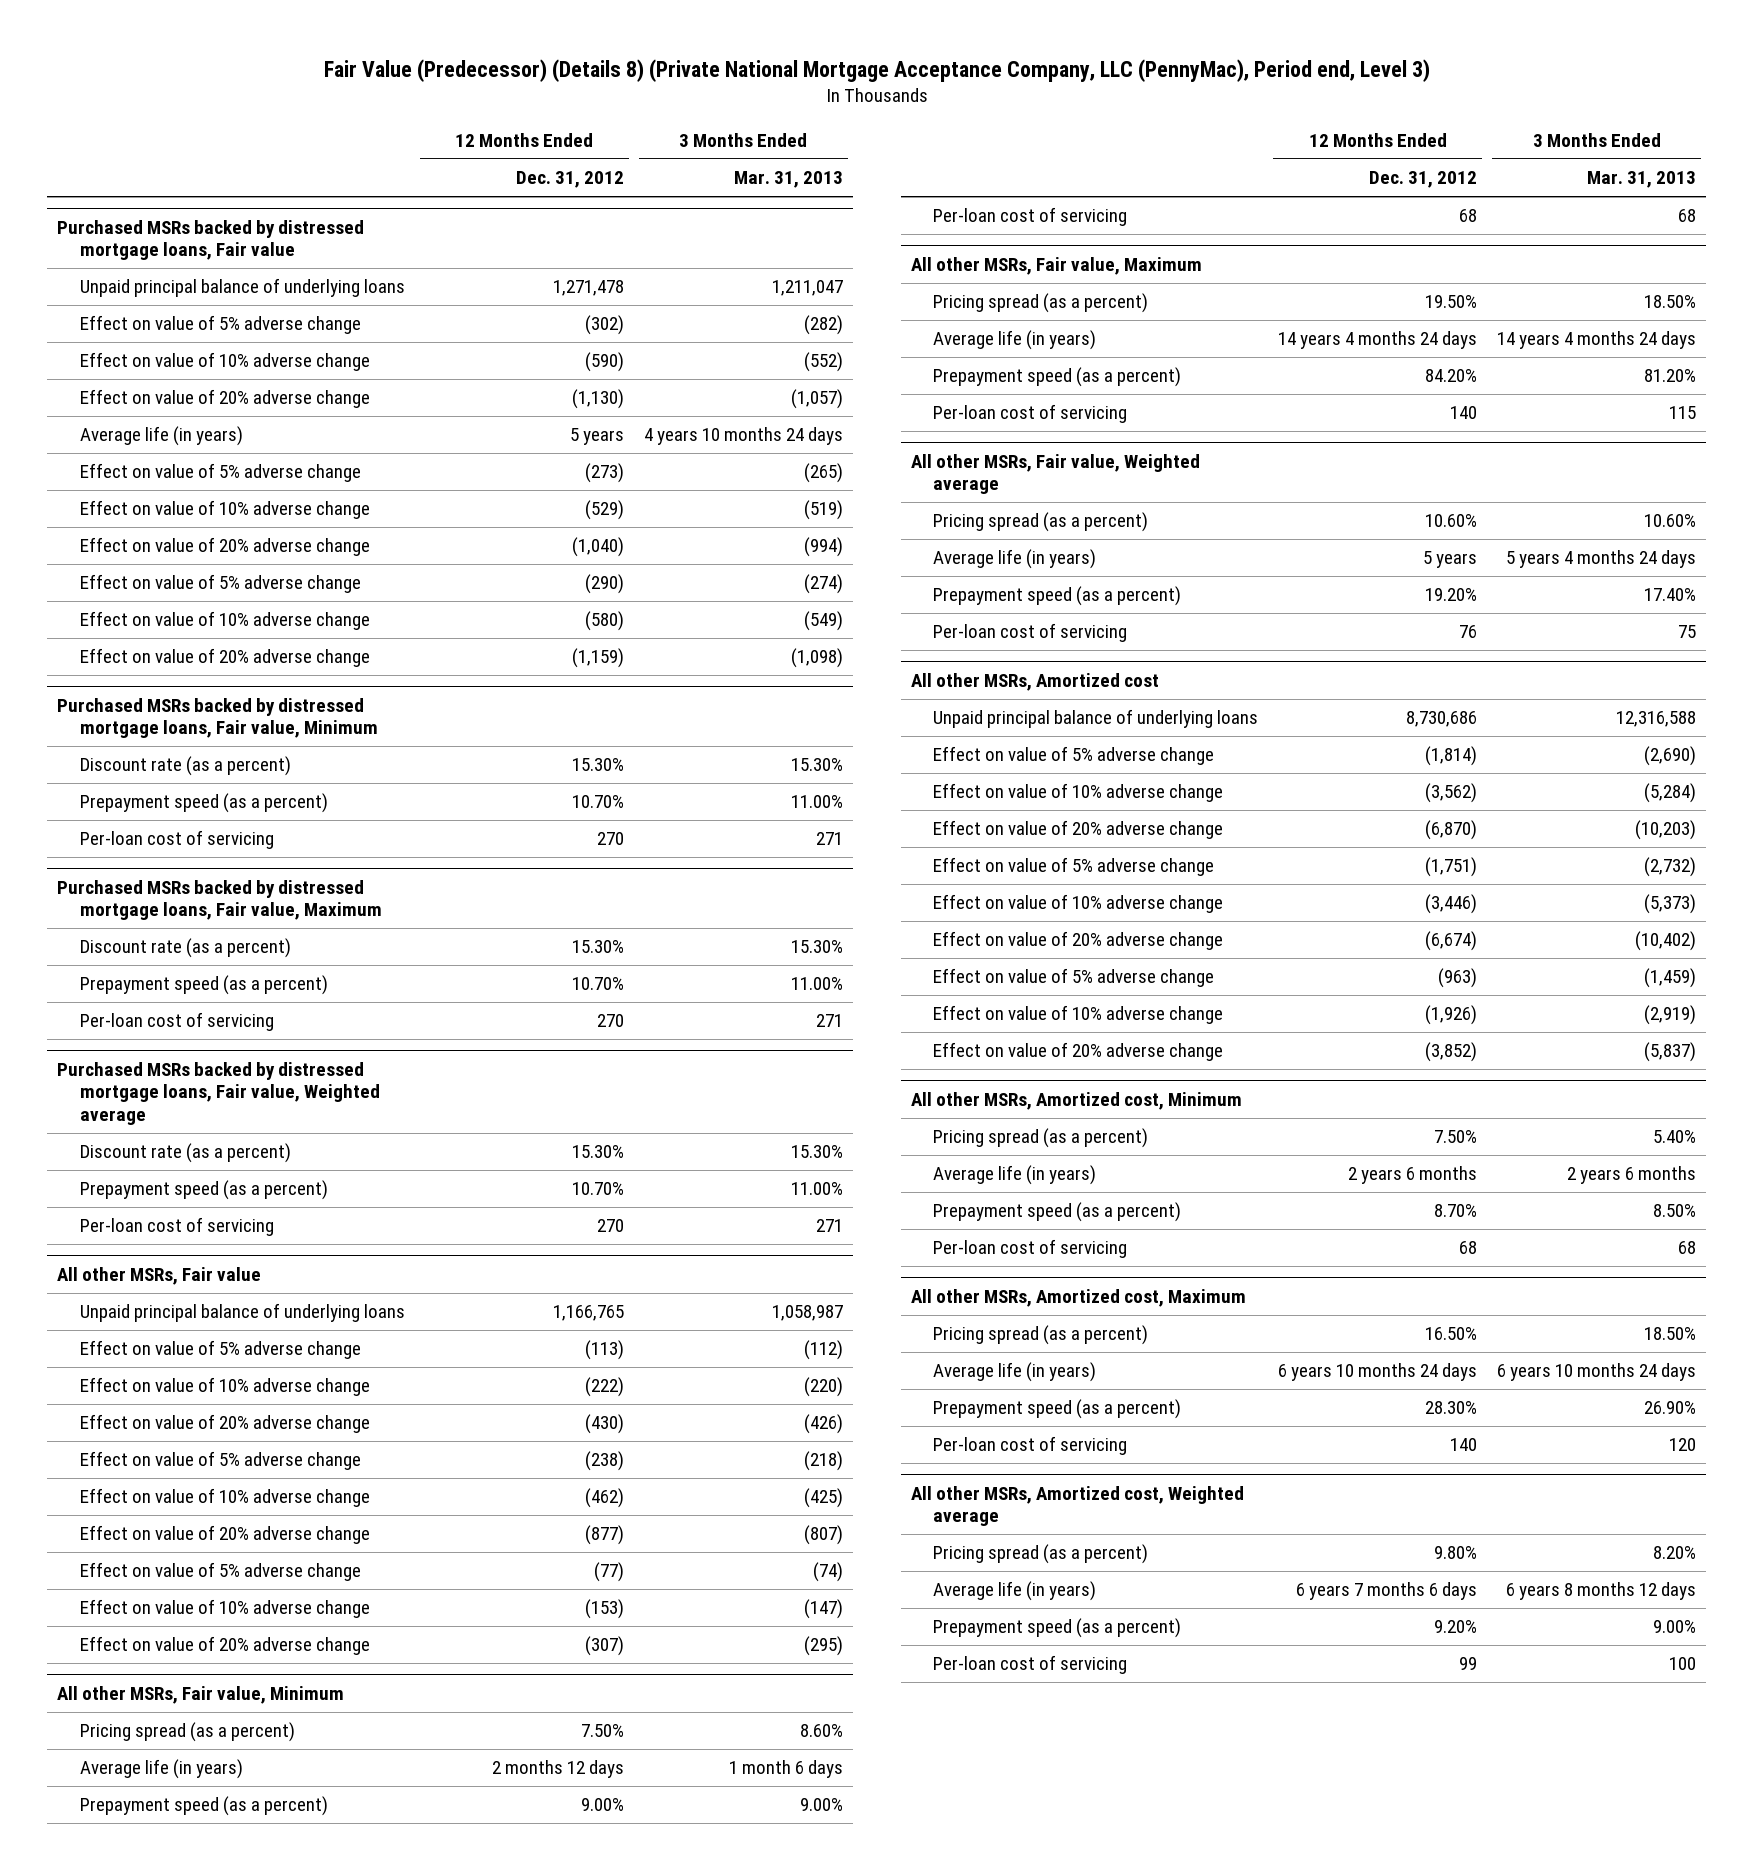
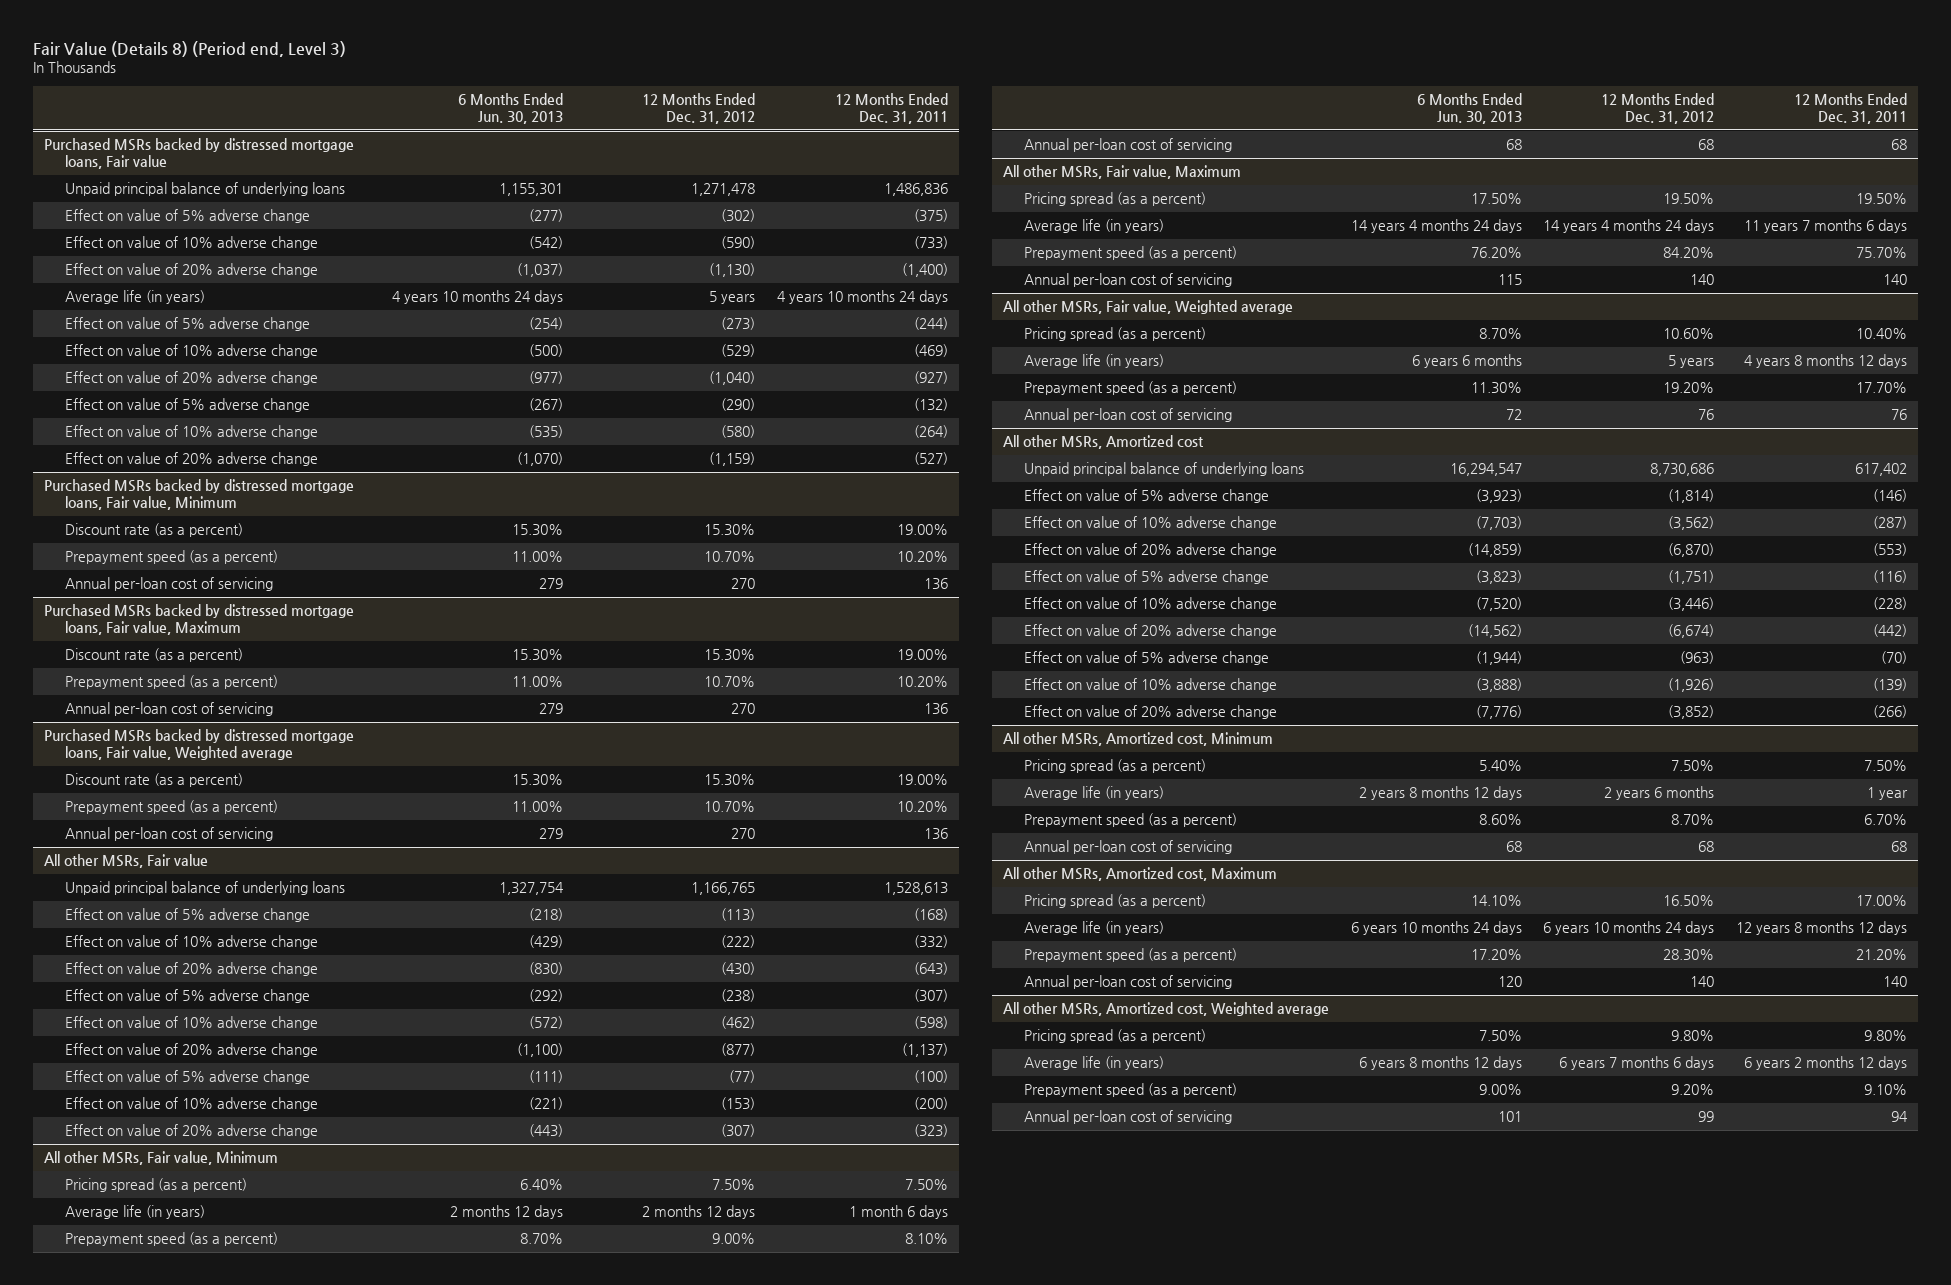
- Fair Value (Predecessor) (Details 8) (Private National Mortgage Acceptance Company, LLC (PennyMac), Period end, Level 3)
+ Fair Value (Details 8) (Period end, Level 3)
- | 12 Months Ended Dec. 31, 2012 | 3 Months Ended Mar. 31, 2013
+ | 6 Months Ended Jun. 30, 2013 | 12 Months Ended Dec. 31, 2012 | 12 Months Ended Dec. 31, 2011
@ Purchased MSRs backed by distressed mortgage loans, Fair value, Minimum
- Per-loan cost of servicing | 270 | 271
+ Annual per-loan cost of servicing | 279 | 270 | 136
@ Purchased MSRs backed by distressed mortgage loans, Fair value, Maximum
- Per-loan cost of servicing | 270 | 271
+ Annual per-loan cost of servicing | 279 | 270 | 136
@ Purchased MSRs backed by distressed mortgage loans, Fair value, Weighted average
- Per-loan cost of servicing | 270 | 271
+ Annual per-loan cost of servicing | 279 | 270 | 136
@ All other MSRs, Fair value, Minimum
- Per-loan cost of servicing | 68 | 68
+ Annual per-loan cost of servicing | 68 | 68 | 68
@ All other MSRs, Fair value, Maximum
- Per-loan cost of servicing | 140 | 115
+ Annual per-loan cost of servicing | 115 | 140 | 140
@ All other MSRs, Fair value, Weighted average
- Per-loan cost of servicing | 76 | 75
+ Annual per-loan cost of servicing | 72 | 76 | 76
@ All other MSRs, Amortized cost, Minimum
- Per-loan cost of servicing | 68 | 68
+ Annual per-loan cost of servicing | 68 | 68 | 68
@ All other MSRs, Amortized cost, Maximum
- Per-loan cost of servicing | 140 | 120
+ Annual per-loan cost of servicing | 120 | 140 | 140
@ All other MSRs, Amortized cost, Weighted average
- Per-loan cost of servicing | 99 | 100
+ Annual per-loan cost of servicing | 101 | 99 | 94

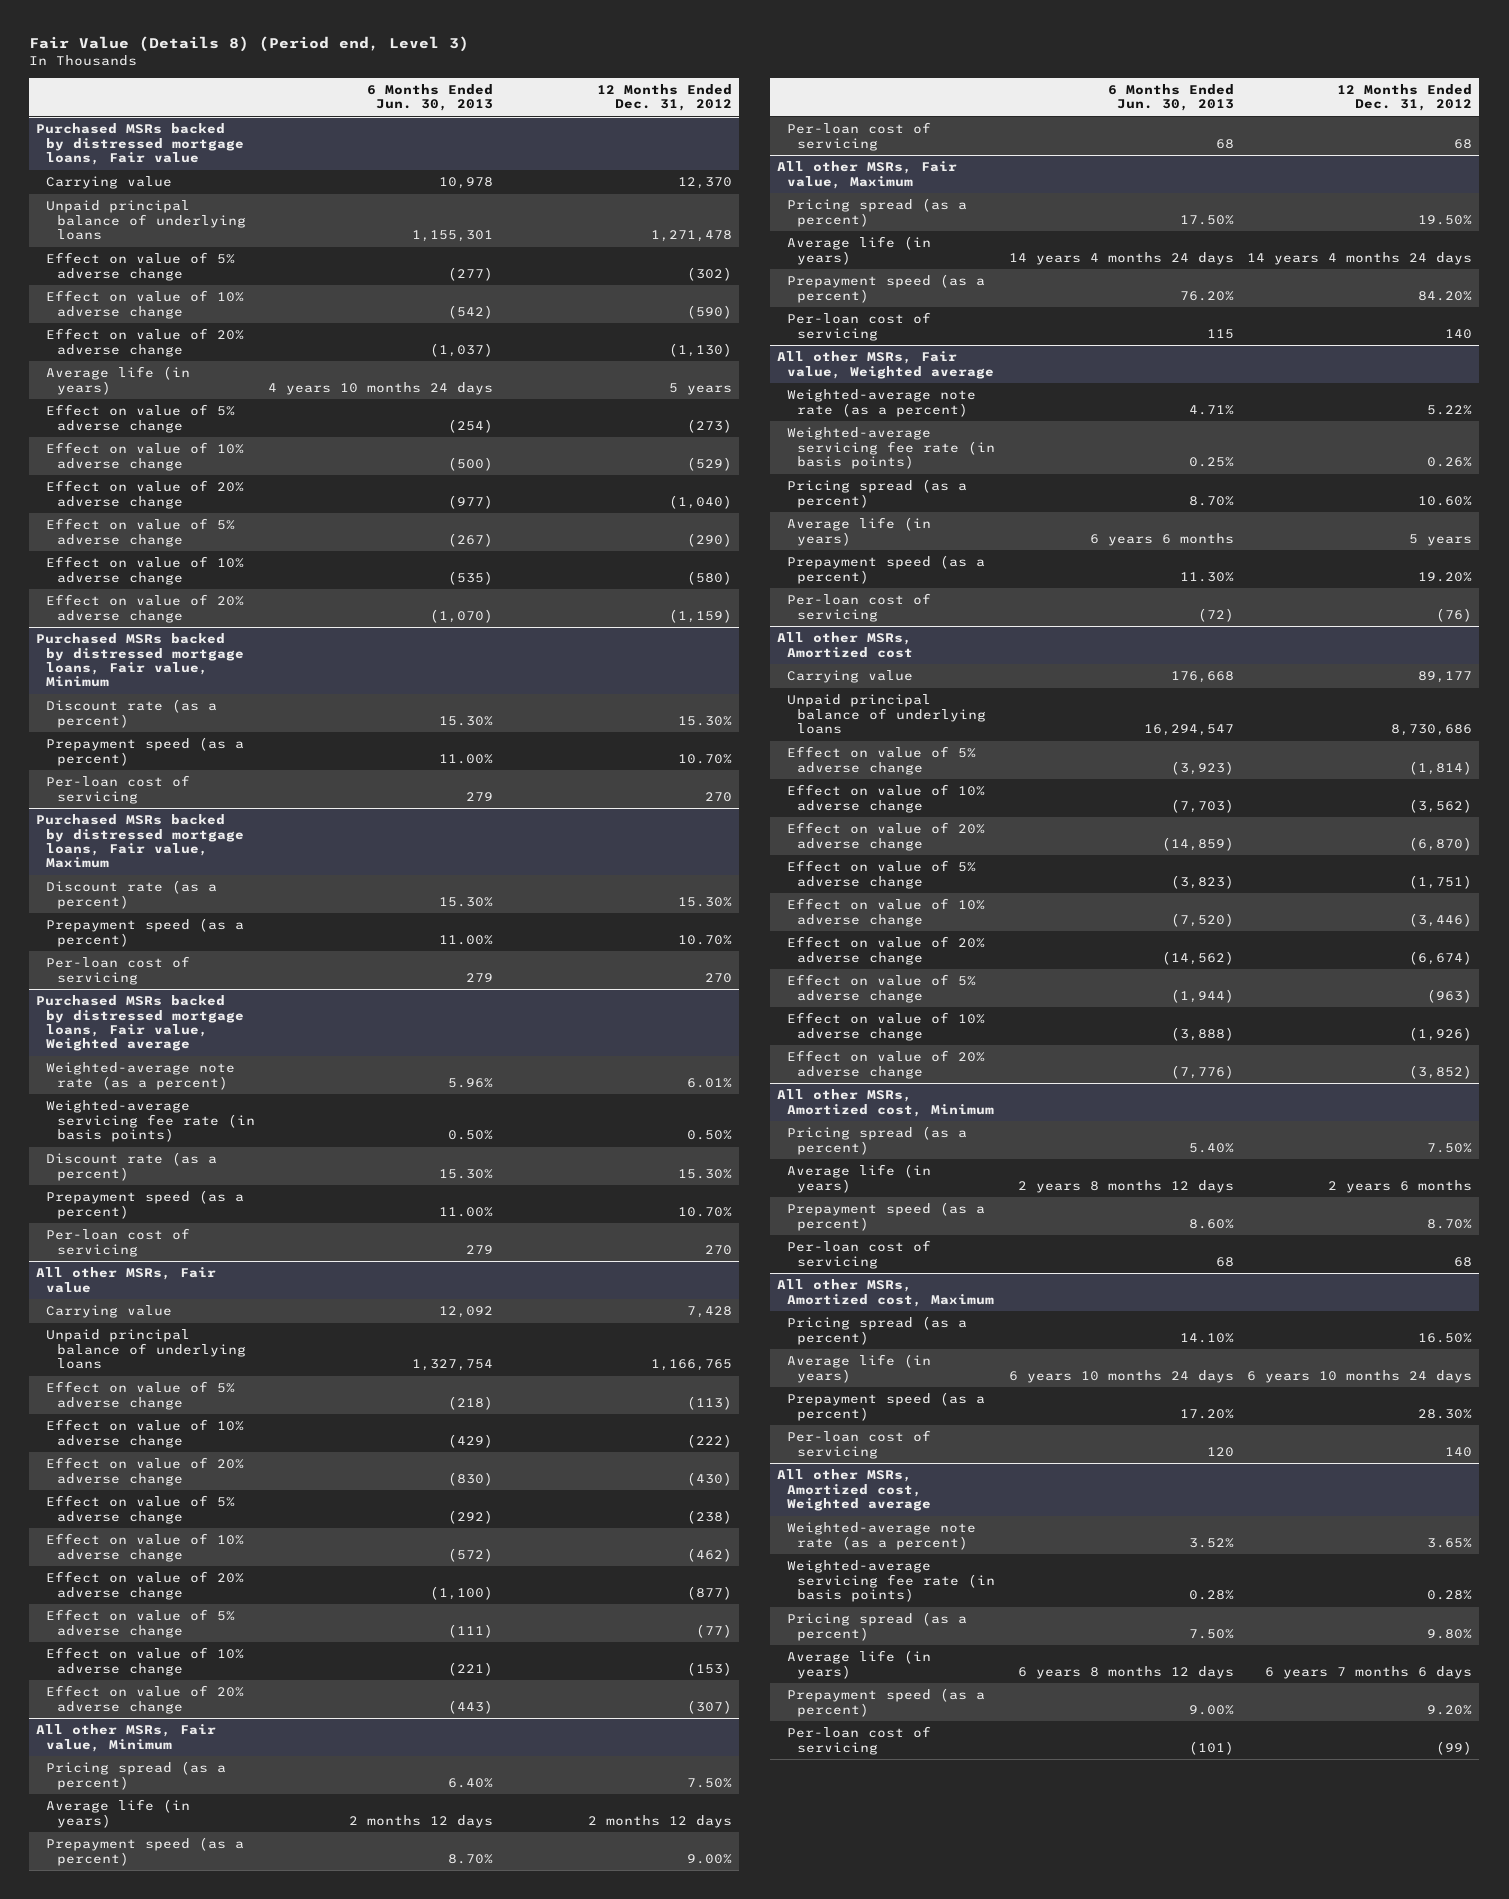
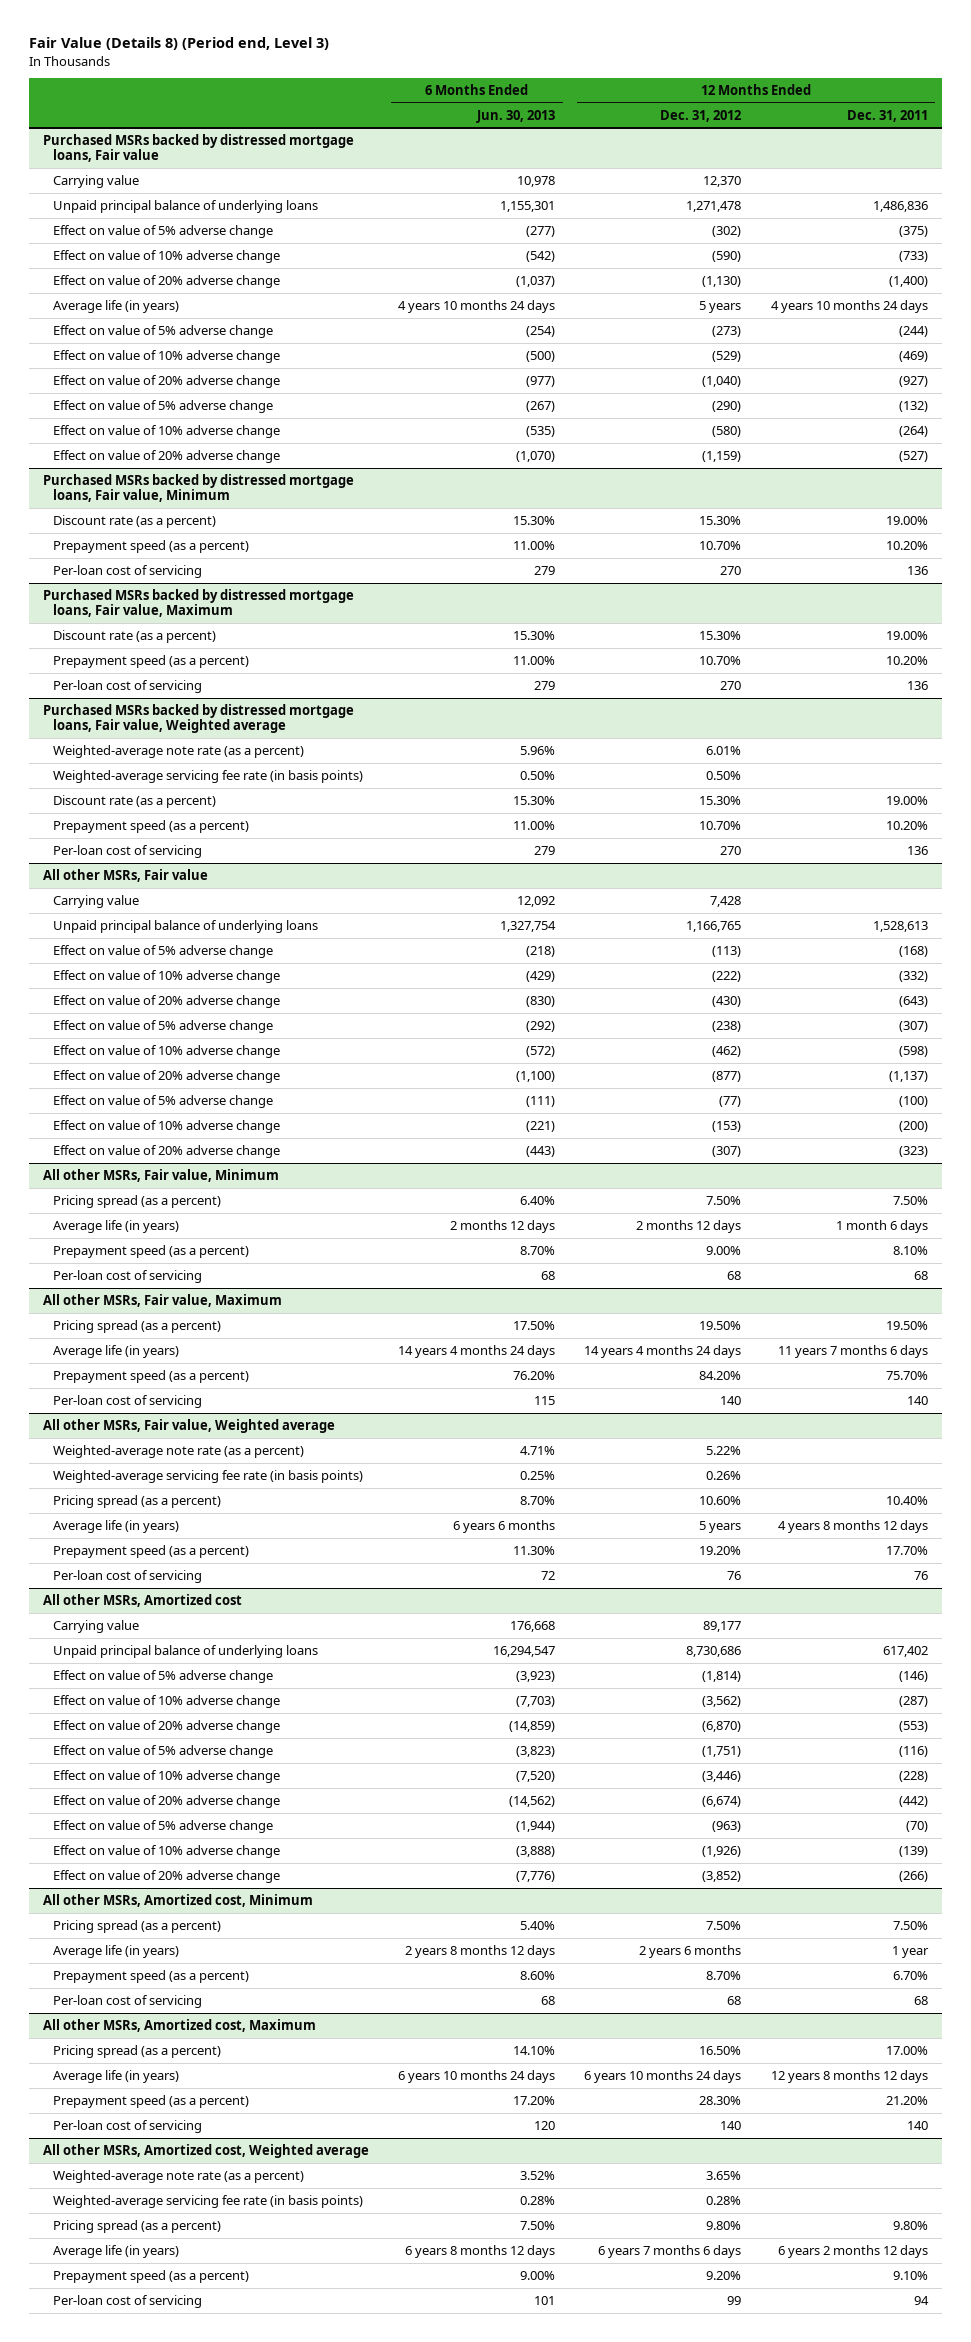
- | 6 Months Ended Jun. 30, 2013 | 12 Months Ended Dec. 31, 2012
+ | 6 Months Ended Jun. 30, 2013 | 12 Months Ended Dec. 31, 2012 | 12 Months Ended Dec. 31, 2011
@ All other MSRs, Fair value, Weighted average
- Per-loan cost of servicing | (72) | (76)
+ Per-loan cost of servicing | 72 | 76 | 76
@ All other MSRs, Amortized cost, Weighted average
- Per-loan cost of servicing | (101) | (99)
+ Per-loan cost of servicing | 101 | 99 | 94

